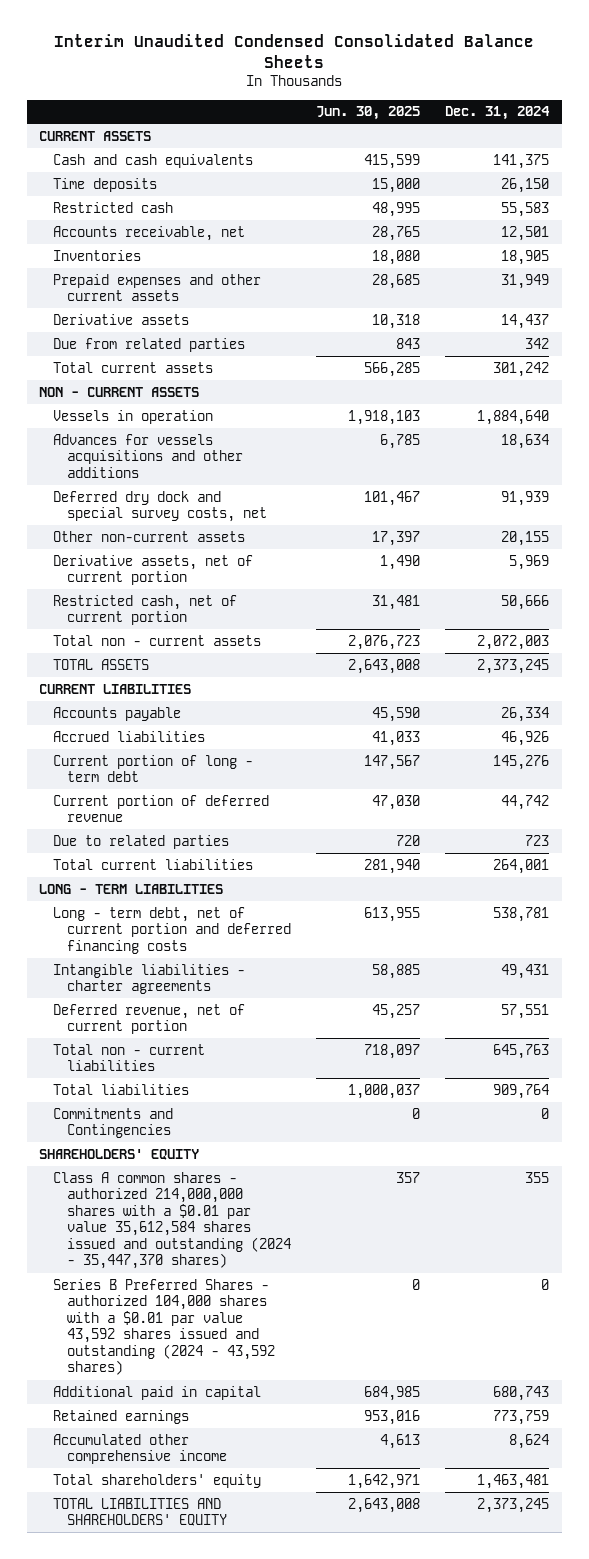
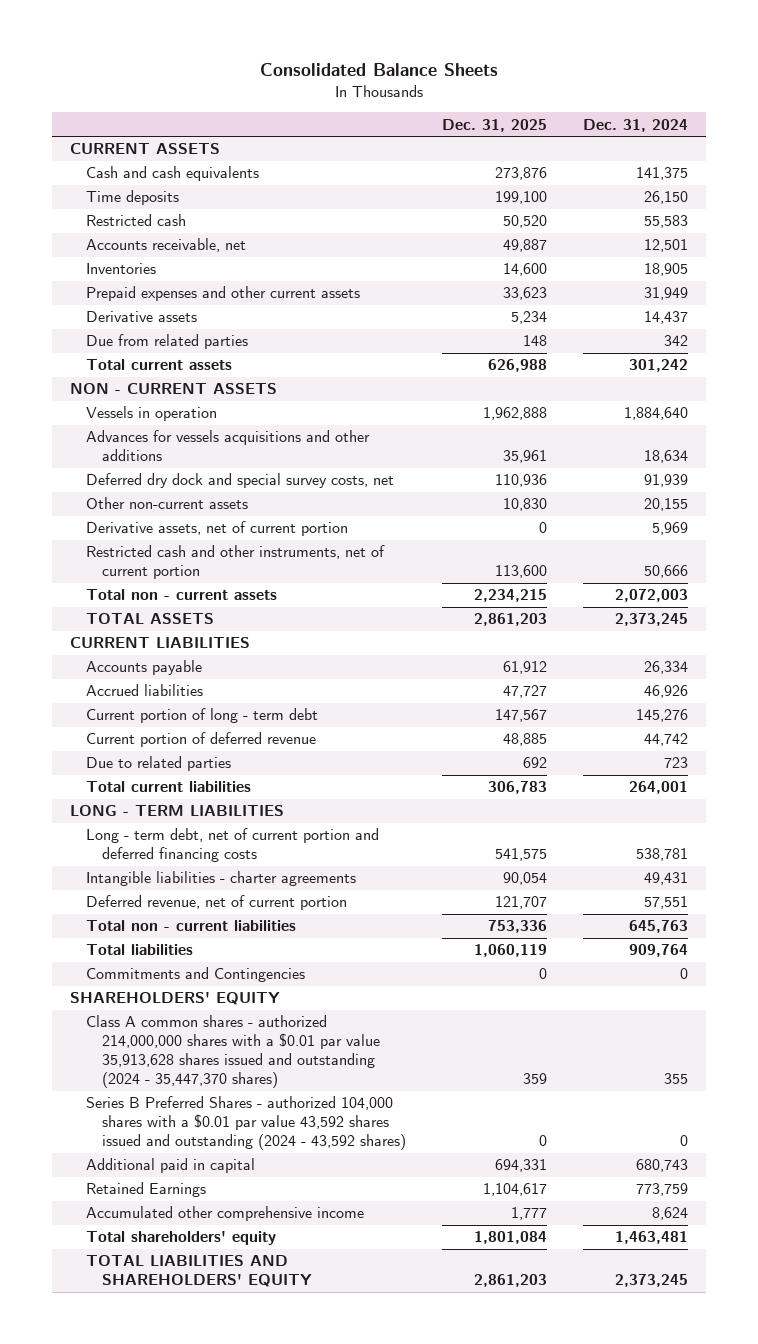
- Interim Unaudited Condensed Consolidated Balance Sheets
+ Consolidated Balance Sheets
- | Jun. 30, 2025 | Dec. 31, 2024
+ | Dec. 31, 2025 | Dec. 31, 2024
- Restricted cash, net of current portion | 31,481 | 50,666
+ Restricted cash and other instruments, net of current portion | 113,600 | 50,666
- Class A common shares - authorized 214,000,000 shares with a $0.01 par value 35,612,584 shares issued and outstanding (2024 - 35,447,370 shares) | 357 | 355
+ Class A common shares - authorized 214,000,000 shares with a $0.01 par value 35,913,628 shares issued and outstanding (2024 - 35,447,370 shares) | 359 | 355
- Retained earnings | 953,016 | 773,759
+ Retained Earnings | 1,104,617 | 773,759

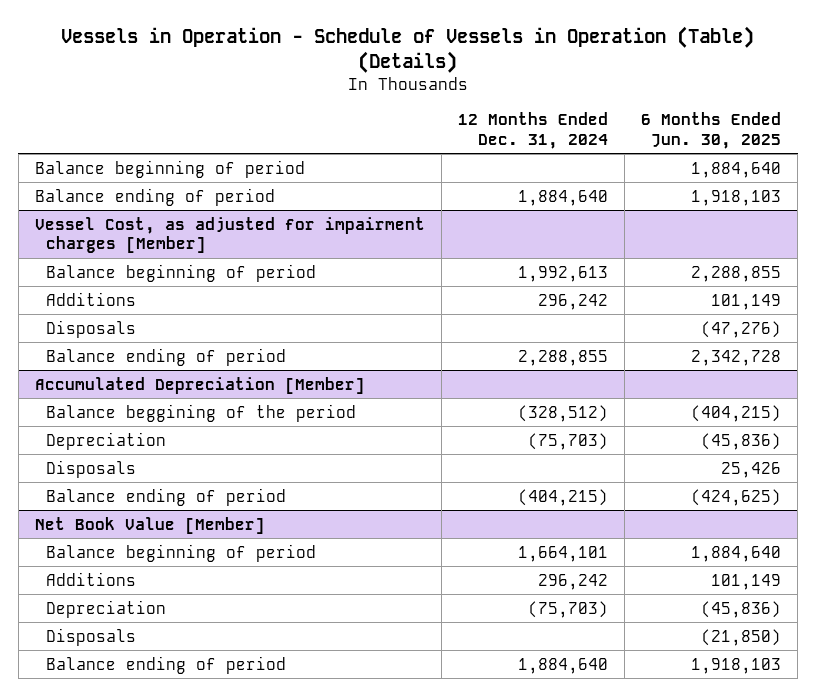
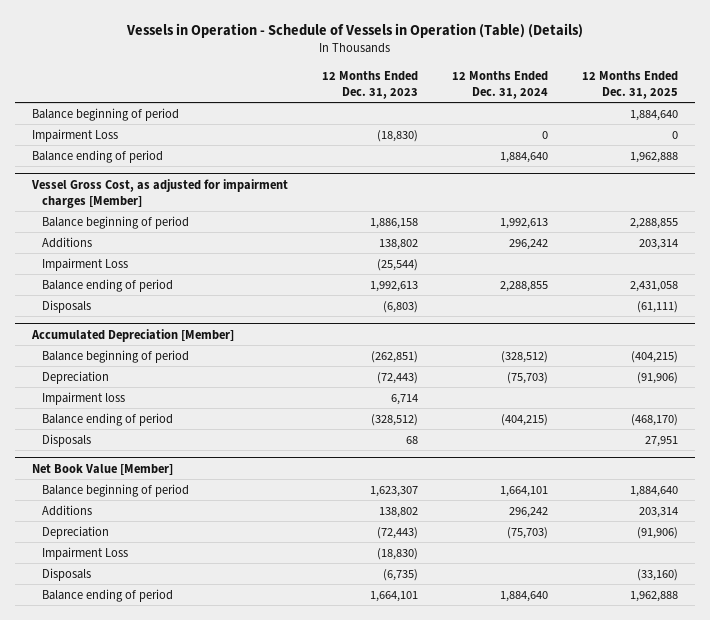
- | 12 Months Ended Dec. 31, 2024 | 6 Months Ended Jun. 30, 2025
+ | 12 Months Ended Dec. 31, 2023 | 12 Months Ended Dec. 31, 2024 | 12 Months Ended Dec. 31, 2025
+ Impairment Loss | (18,830) | 0 | 0
- Vessel Cost, as adjusted for impairment charges [Member]
+ Vessel Gross Cost, as adjusted for impairment charges [Member]
- Disposals | | (47,276)
+ Impairment Loss | (25,544) | |
+ Disposals | (6,803) | | (61,111)
@ Accumulated Depreciation [Member]
- Balance beggining of the period | (328,512) | (404,215)
+ Balance beginning of period | (262,851) | (328,512) | (404,215)
+ Impairment loss | 6,714 | |
moved down: Disposals | 68 | | 27,951
@ Net Book Value [Member]
+ Impairment Loss | (18,830) | |

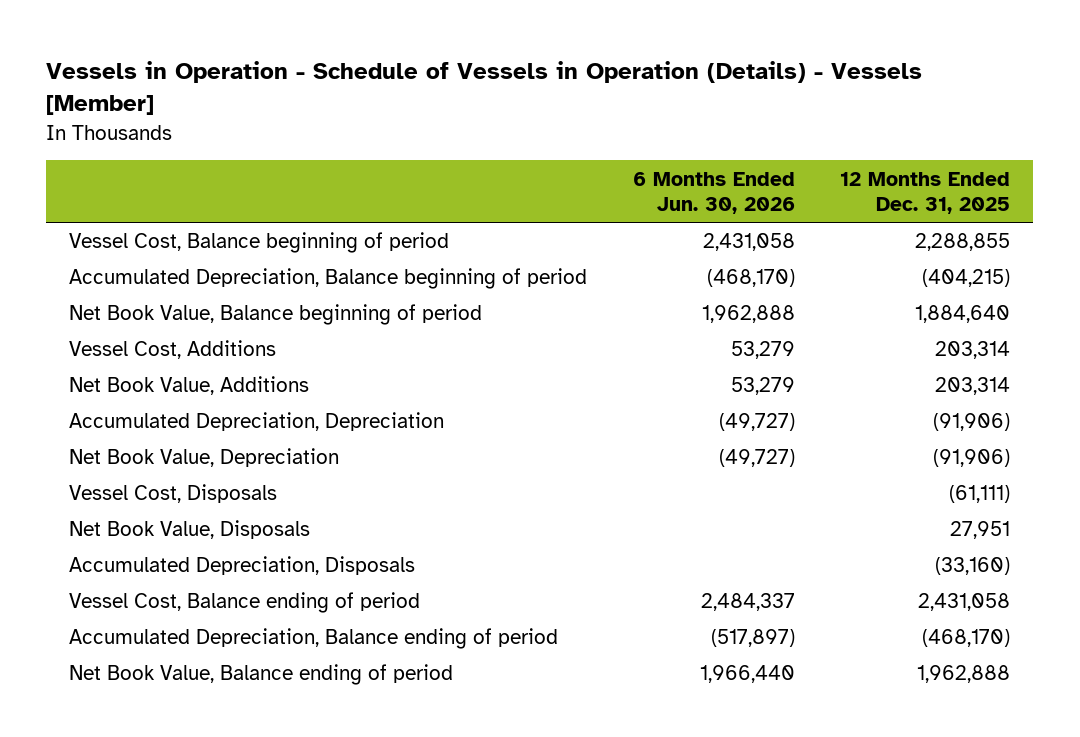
- Vessels in Operation - Schedule of Vessels in Operation (Table) (Details)
+ Vessels in Operation - Schedule of Vessels in Operation (Details) - Vessels [Member]
- | 12 Months Ended Dec. 31, 2023 | 12 Months Ended Dec. 31, 2024 | 12 Months Ended Dec. 31, 2025
+ | 6 Months Ended Jun. 30, 2026 | 12 Months Ended Dec. 31, 2025
- Balance beginning of period | | | 1,884,640
- Impairment Loss | (18,830) | 0 | 0
- Balance ending of period | | 1,884,640 | 1,962,888
- Vessel Gross Cost, as adjusted for impairment charges [Member]
- Balance beginning of period | 1,886,158 | 1,992,613 | 2,288,855
- Additions | 138,802 | 296,242 | 203,314
- Impairment Loss | (25,544) | |
- Balance ending of period | 1,992,613 | 2,288,855 | 2,431,058
- Disposals | (6,803) | | (61,111)
- Accumulated Depreciation [Member]
- Balance beginning of period | (262,851) | (328,512) | (404,215)
- Depreciation | (72,443) | (75,703) | (91,906)
- Impairment loss | 6,714 | |
- Balance ending of period | (328,512) | (404,215) | (468,170)
- Disposals | 68 | | 27,951
- Net Book Value [Member]
- Balance beginning of period | 1,623,307 | 1,664,101 | 1,884,640
- Additions | 138,802 | 296,242 | 203,314
- Depreciation | (72,443) | (75,703) | (91,906)
- Impairment Loss | (18,830) | |
- Disposals | (6,735) | | (33,160)
- Balance ending of period | 1,664,101 | 1,884,640 | 1,962,888
+ Vessel Cost, Balance beginning of period | 2,431,058 | 2,288,855
+ Accumulated Depreciation, Balance beginning of period | (468,170) | (404,215)
+ Net Book Value, Balance beginning of period | 1,962,888 | 1,884,640
+ Vessel Cost, Additions | 53,279 | 203,314
+ Net Book Value, Additions | 53,279 | 203,314
+ Accumulated Depreciation, Depreciation | (49,727) | (91,906)
+ Net Book Value, Depreciation | (49,727) | (91,906)
+ Vessel Cost, Disposals | | (61,111)
+ Net Book Value, Disposals | | 27,951
+ Accumulated Depreciation, Disposals | | (33,160)
+ Vessel Cost, Balance ending of period | 2,484,337 | 2,431,058
+ Accumulated Depreciation, Balance ending of period | (517,897) | (468,170)
+ Net Book Value, Balance ending of period | 1,966,440 | 1,962,888

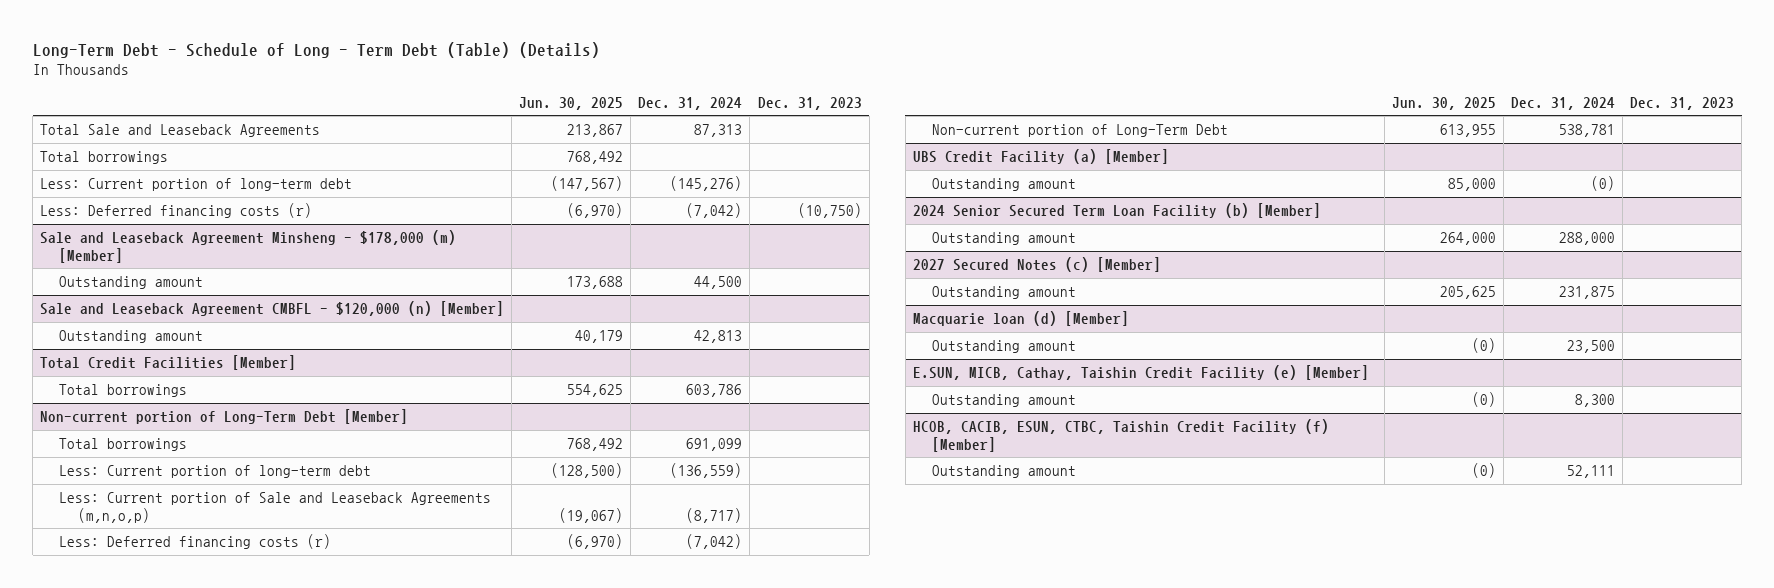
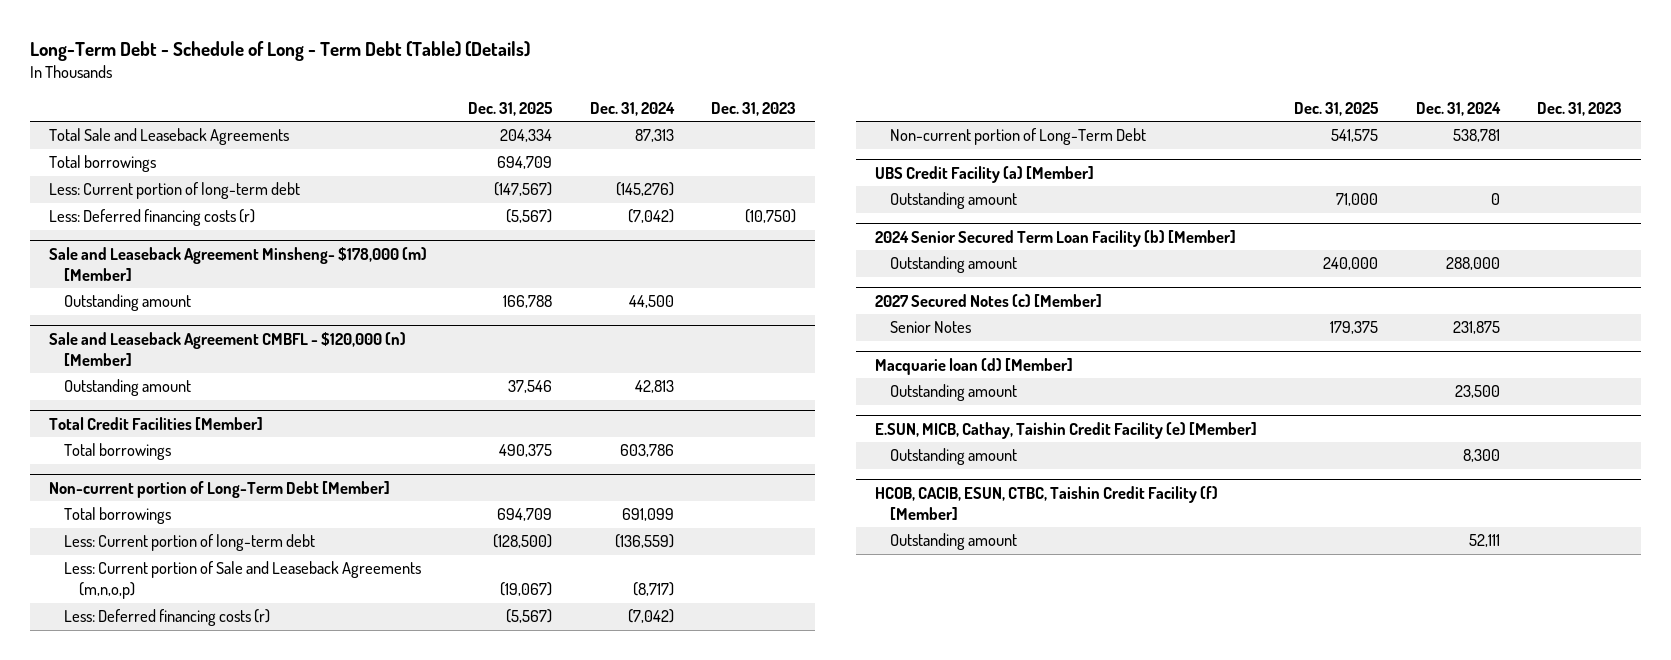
- | Jun. 30, 2025 | Dec. 31, 2024 | Dec. 31, 2023
+ | Dec. 31, 2025 | Dec. 31, 2024 | Dec. 31, 2023
- Sale and Leaseback Agreement Minsheng - $178,000 (m) [Member]
+ Sale and Leaseback Agreement Minsheng- $178,000 (m) [Member]
@ UBS Credit Facility (a) [Member]
- Outstanding amount | 85,000 | (0) |
+ Outstanding amount | 71,000 | 0 |
@ 2027 Secured Notes (c) [Member]
- Outstanding amount | 205,625 | 231,875 |
+ Senior Notes | 179,375 | 231,875 |

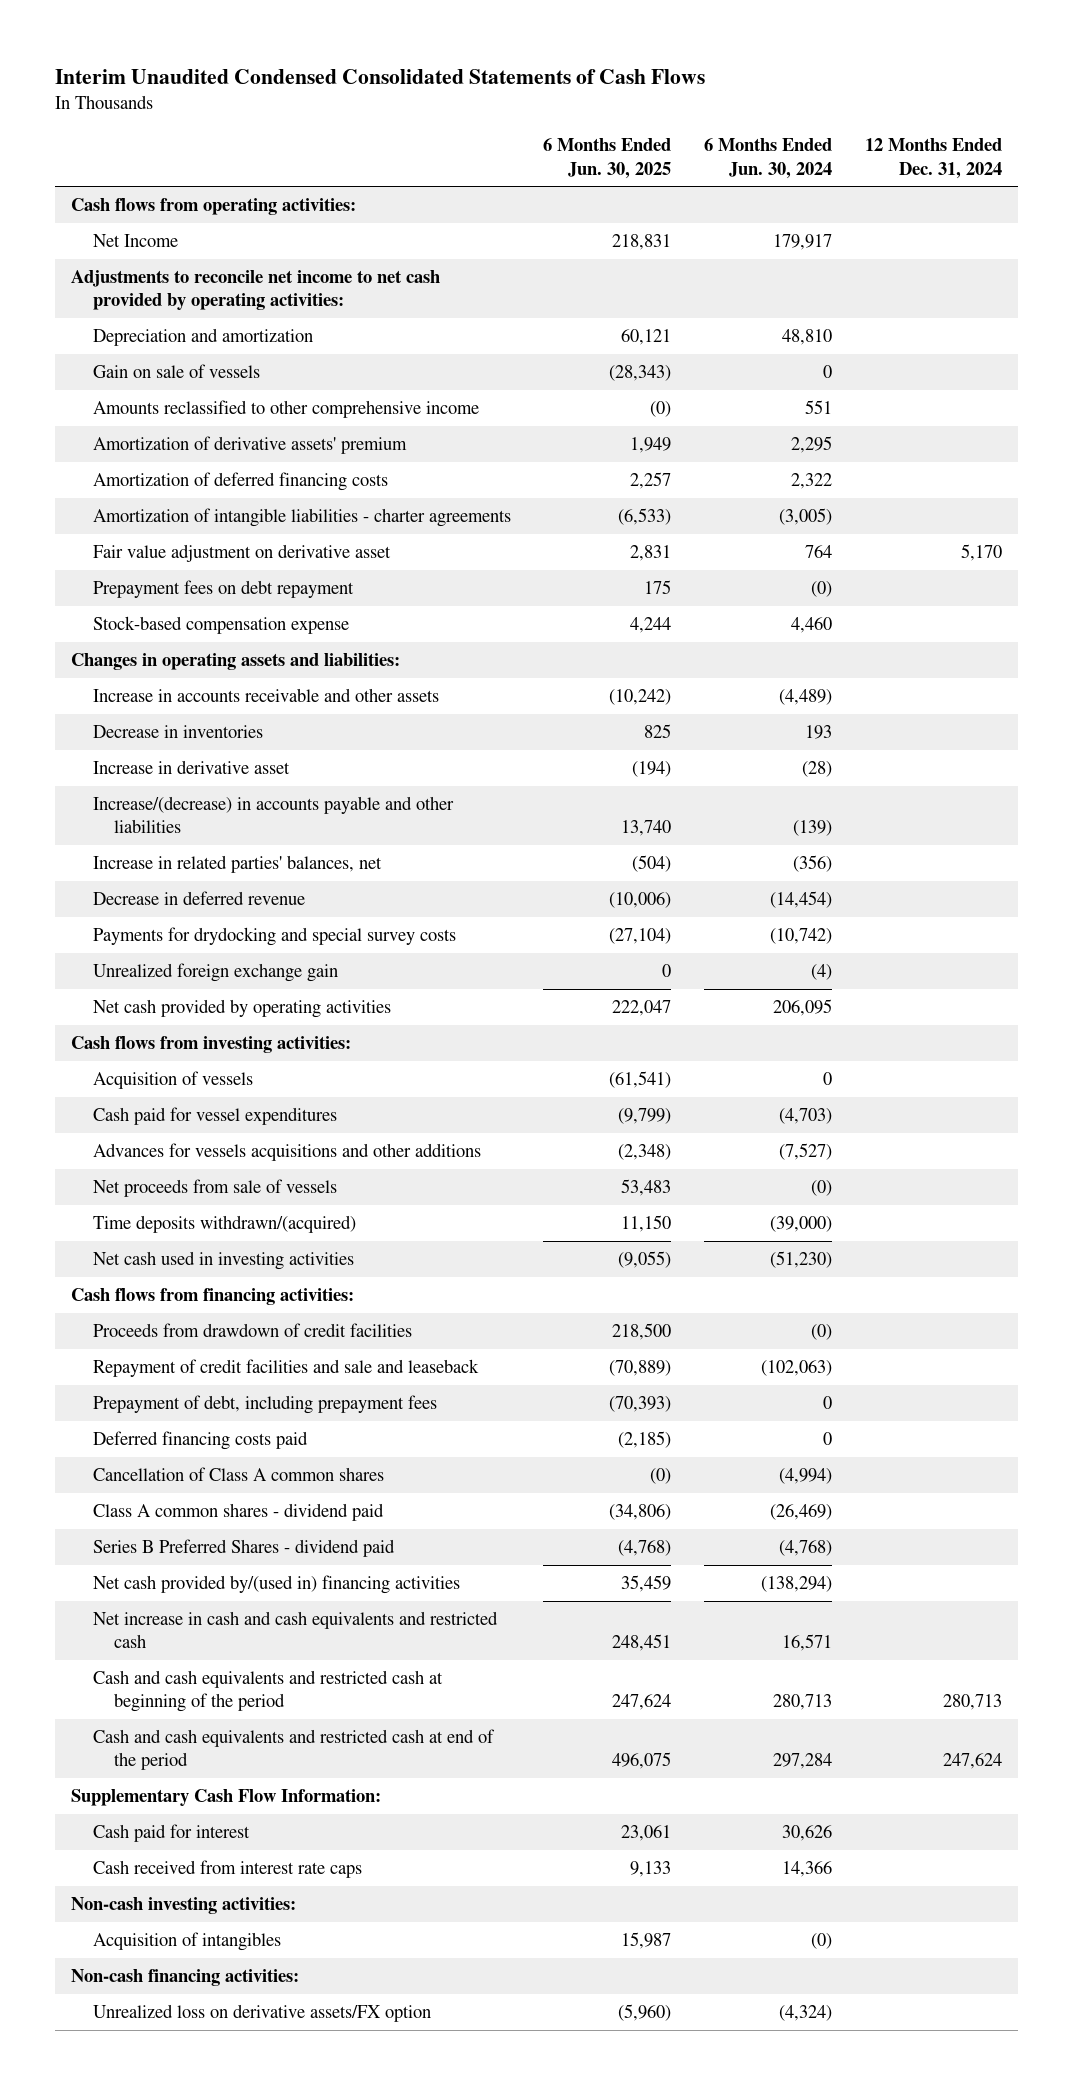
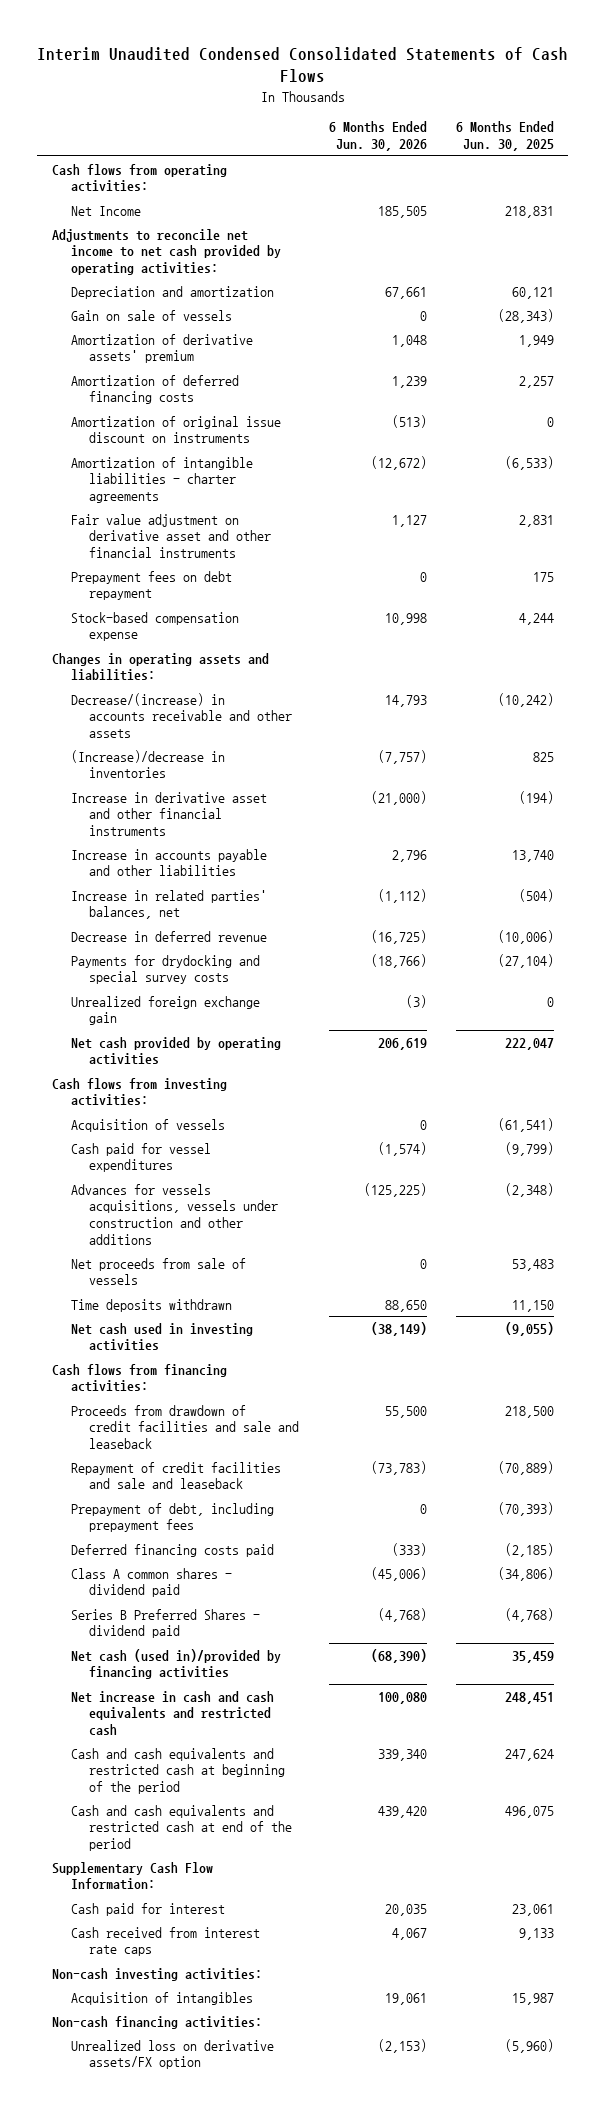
- | 6 Months Ended Jun. 30, 2025 | 6 Months Ended Jun. 30, 2024 | 12 Months Ended Dec. 31, 2024
+ | 6 Months Ended Jun. 30, 2026 | 6 Months Ended Jun. 30, 2025
- Amounts reclassified to other comprehensive income | (0) | 551 |
+ Amortization of original issue discount on instruments | (513) | 0
- Fair value adjustment on derivative asset | 2,831 | 764 | 5,170
+ Fair value adjustment on derivative asset and other financial instruments | 1,127 | 2,831
- Increase in accounts receivable and other assets | (10,242) | (4,489) |
- Decrease in inventories | 825 | 193 |
- Increase in derivative asset | (194) | (28) |
- Increase/(decrease) in accounts payable and other liabilities | 13,740 | (139) |
+ Decrease/(increase) in accounts receivable and other assets | 14,793 | (10,242)
+ (Increase)/decrease in inventories | (7,757) | 825
+ Increase in derivative asset and other financial instruments | (21,000) | (194)
+ Increase in accounts payable and other liabilities | 2,796 | 13,740
- Advances for vessels acquisitions and other additions | (2,348) | (7,527) |
+ Advances for vessels acquisitions, vessels under construction and other additions | (125,225) | (2,348)
- Time deposits withdrawn/(acquired) | 11,150 | (39,000) |
+ Time deposits withdrawn | 88,650 | 11,150
- Proceeds from drawdown of credit facilities | 218,500 | (0) |
+ Proceeds from drawdown of credit facilities and sale and leaseback | 55,500 | 218,500
- Cancellation of Class A common shares | (0) | (4,994) |
- Net cash provided by/(used in) financing activities | 35,459 | (138,294) |
+ Net cash (used in)/provided by financing activities | (68,390) | 35,459

